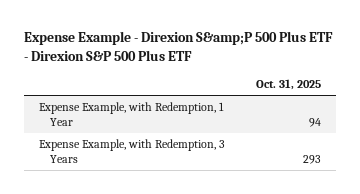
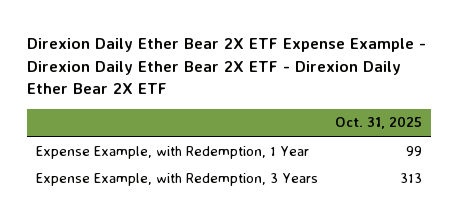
- Expense Example - Direxion S&amp;P 500 Plus ETF - Direxion S&P 500 Plus ETF
+ Direxion Daily Ether Bear 2X ETF Expense Example - Direxion Daily Ether Bear 2X ETF - Direxion Daily Ether Bear 2X ETF
- Expense Example, with Redemption, 1 Year | 94
- Expense Example, with Redemption, 3 Years | 293
+ Expense Example, with Redemption, 1 Year | 99
+ Expense Example, with Redemption, 3 Years | 313

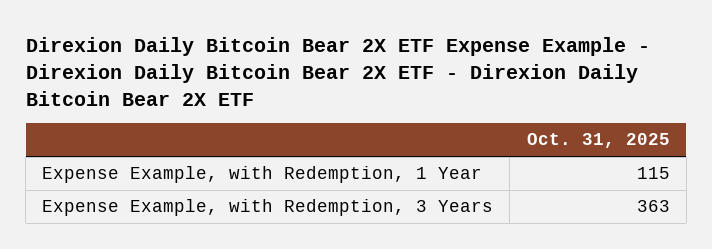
- Direxion Daily Ether Bear 2X ETF Expense Example - Direxion Daily Ether Bear 2X ETF - Direxion Daily Ether Bear 2X ETF
+ Direxion Daily Bitcoin Bear 2X ETF Expense Example - Direxion Daily Bitcoin Bear 2X ETF - Direxion Daily Bitcoin Bear 2X ETF
- Expense Example, with Redemption, 1 Year | 99
- Expense Example, with Redemption, 3 Years | 313
+ Expense Example, with Redemption, 1 Year | 115
+ Expense Example, with Redemption, 3 Years | 363

